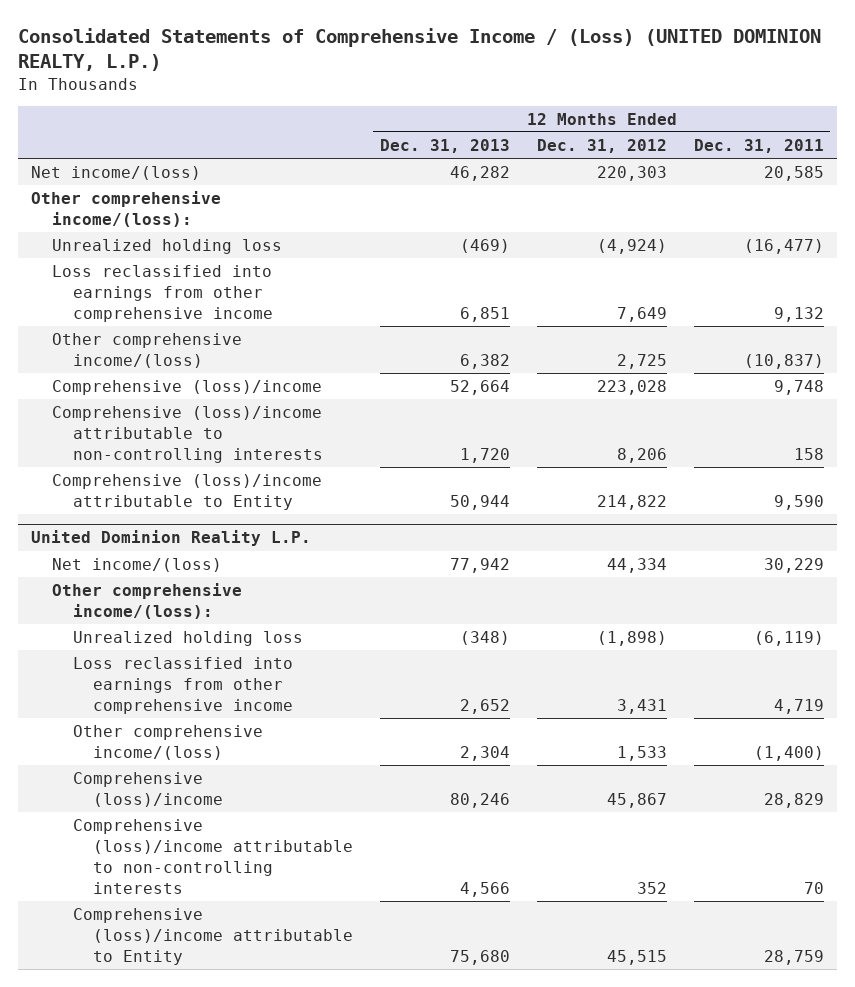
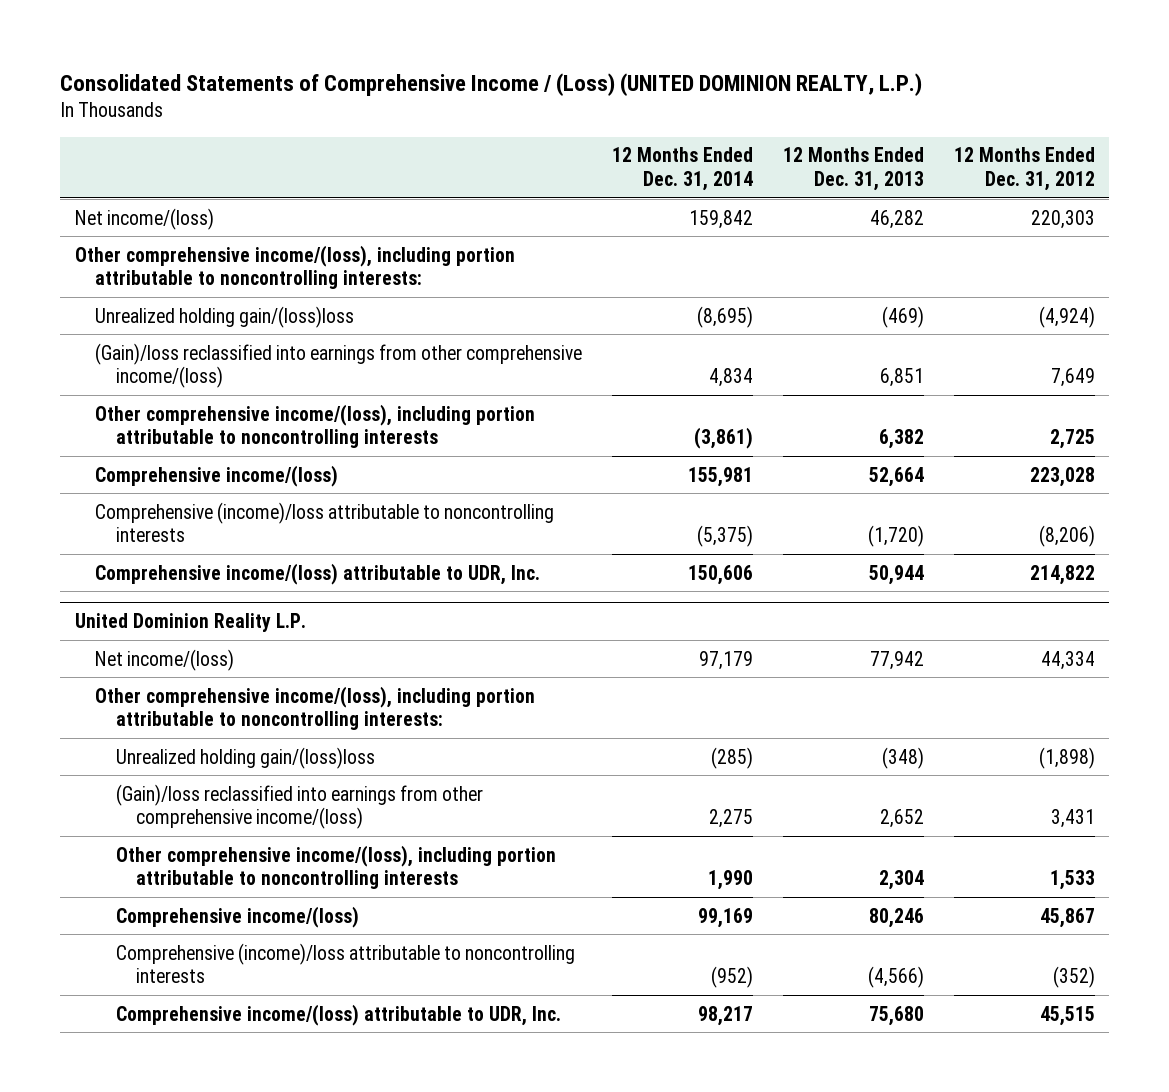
- | 12 Months Ended Dec. 31, 2013 | 12 Months Ended Dec. 31, 2012 | 12 Months Ended Dec. 31, 2011
+ | 12 Months Ended Dec. 31, 2014 | 12 Months Ended Dec. 31, 2013 | 12 Months Ended Dec. 31, 2012
- Other comprehensive income/(loss):
- Unrealized holding loss | (469) | (4,924) | (16,477)
- Loss reclassified into earnings from other comprehensive income | 6,851 | 7,649 | 9,132
- Other comprehensive income/(loss) | 6,382 | 2,725 | (10,837)
- Comprehensive (loss)/income | 52,664 | 223,028 | 9,748
- Comprehensive (loss)/income attributable to non-controlling interests | 1,720 | 8,206 | 158
- Comprehensive (loss)/income attributable to Entity | 50,944 | 214,822 | 9,590
+ Other comprehensive income/(loss), including portion attributable to noncontrolling interests:
+ Unrealized holding gain/(loss)loss | (8,695) | (469) | (4,924)
+ (Gain)/loss reclassified into earnings from other comprehensive income/(loss) | 4,834 | 6,851 | 7,649
+ Other comprehensive income/(loss), including portion attributable to noncontrolling interests | (3,861) | 6,382 | 2,725
+ Comprehensive income/(loss) | 155,981 | 52,664 | 223,028
+ Comprehensive (income)/loss attributable to noncontrolling interests | (5,375) | (1,720) | (8,206)
+ Comprehensive income/(loss) attributable to UDR, Inc. | 150,606 | 50,944 | 214,822
@ United Dominion Reality L.P.
- Other comprehensive income/(loss):
- Unrealized holding loss | (348) | (1,898) | (6,119)
- Loss reclassified into earnings from other comprehensive income | 2,652 | 3,431 | 4,719
- Other comprehensive income/(loss) | 2,304 | 1,533 | (1,400)
- Comprehensive (loss)/income | 80,246 | 45,867 | 28,829
- Comprehensive (loss)/income attributable to non-controlling interests | 4,566 | 352 | 70
- Comprehensive (loss)/income attributable to Entity | 75,680 | 45,515 | 28,759
+ Other comprehensive income/(loss), including portion attributable to noncontrolling interests:
+ Unrealized holding gain/(loss)loss | (285) | (348) | (1,898)
+ (Gain)/loss reclassified into earnings from other comprehensive income/(loss) | 2,275 | 2,652 | 3,431
+ Other comprehensive income/(loss), including portion attributable to noncontrolling interests | 1,990 | 2,304 | 1,533
+ Comprehensive income/(loss) | 99,169 | 80,246 | 45,867
+ Comprehensive (income)/loss attributable to noncontrolling interests | (952) | (4,566) | (352)
+ Comprehensive income/(loss) attributable to UDR, Inc. | 98,217 | 75,680 | 45,515

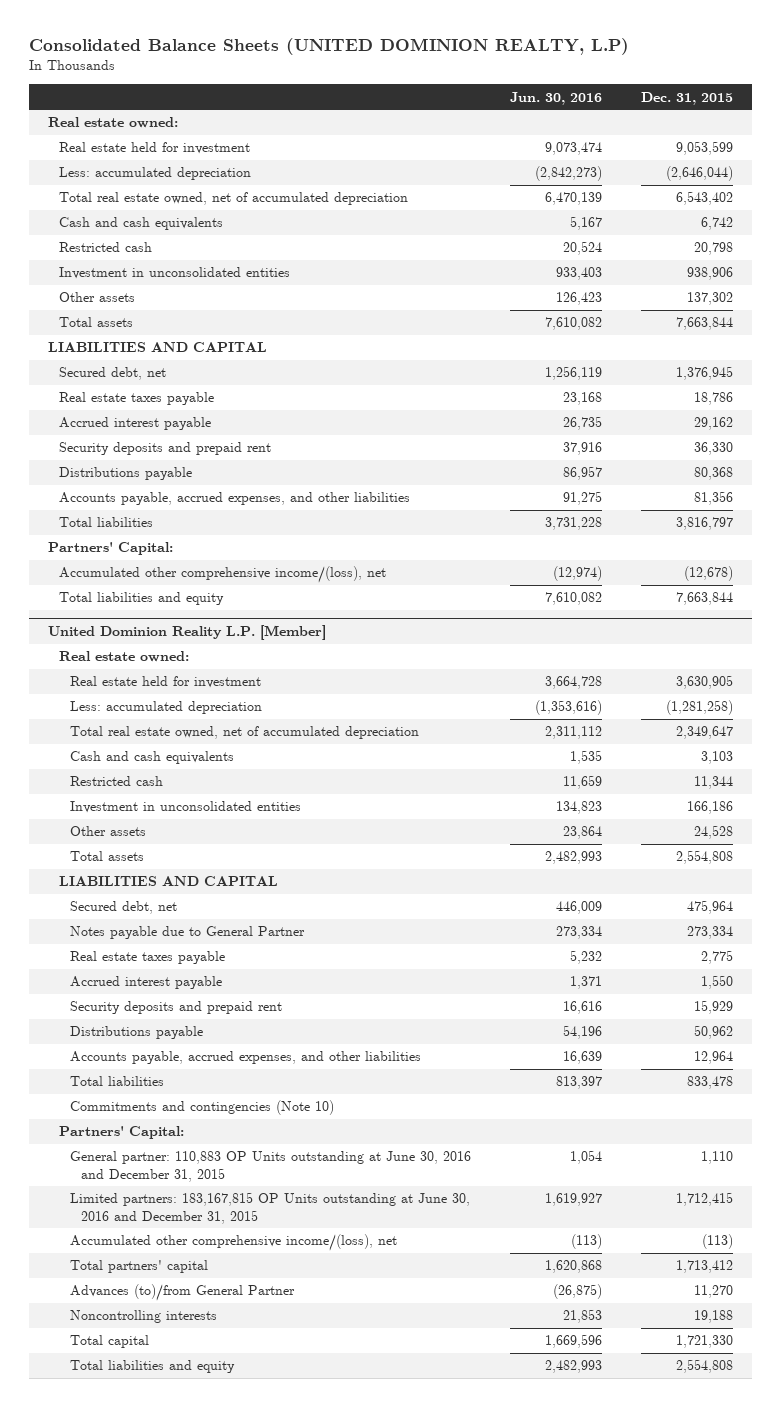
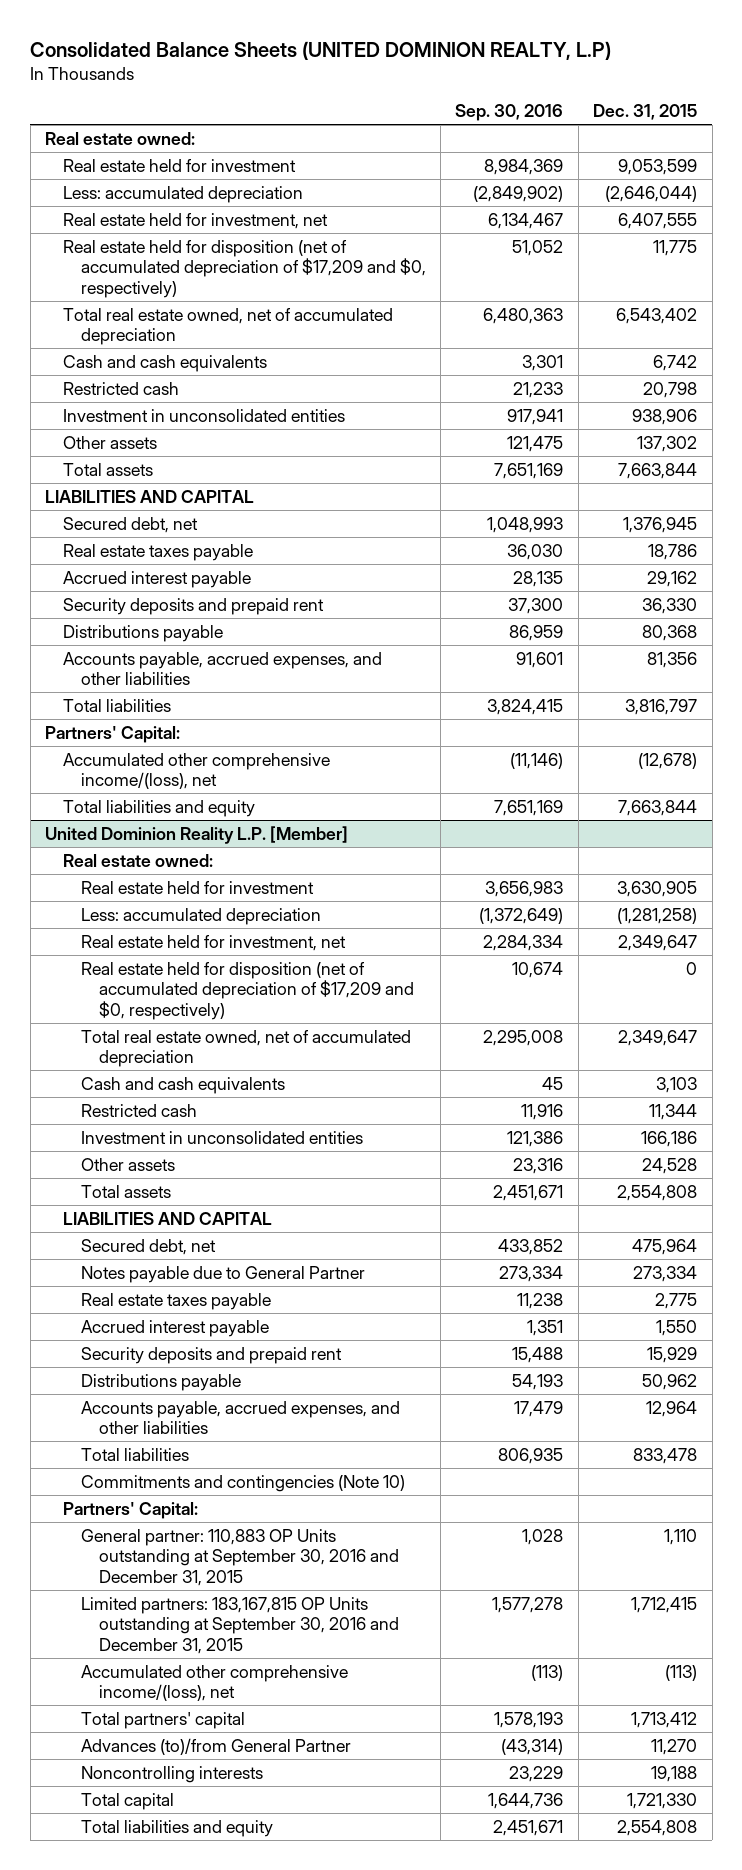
- | Jun. 30, 2016 | Dec. 31, 2015
+ | Sep. 30, 2016 | Dec. 31, 2015
+ Real estate held for investment, net | 6,134,467 | 6,407,555
+ Real estate held for disposition (net of accumulated depreciation of $17,209 and $0, respectively) | 51,052 | 11,775
@ United Dominion Reality L.P. [Member]
+ Real estate held for investment, net | 2,284,334 | 2,349,647
+ Real estate held for disposition (net of accumulated depreciation of $17,209 and $0, respectively) | 10,674 | 0
- General partner: 110,883 OP Units outstanding at June 30, 2016 and December 31, 2015 | 1,054 | 1,110
- Limited partners: 183,167,815 OP Units outstanding at June 30, 2016 and December 31, 2015 | 1,619,927 | 1,712,415
+ General partner: 110,883 OP Units outstanding at September 30, 2016 and December 31, 2015 | 1,028 | 1,110
+ Limited partners: 183,167,815 OP Units outstanding at September 30, 2016 and December 31, 2015 | 1,577,278 | 1,712,415

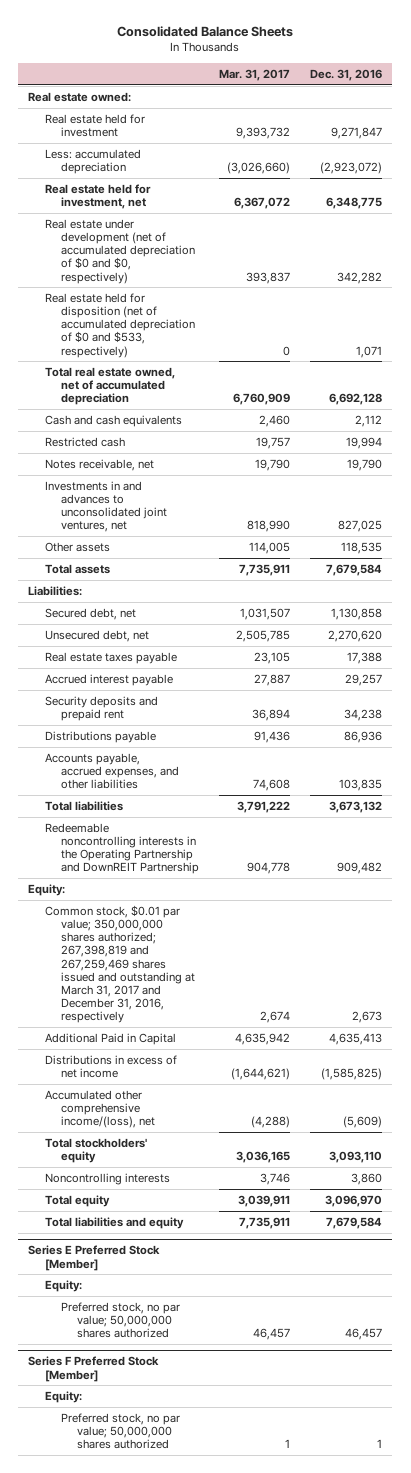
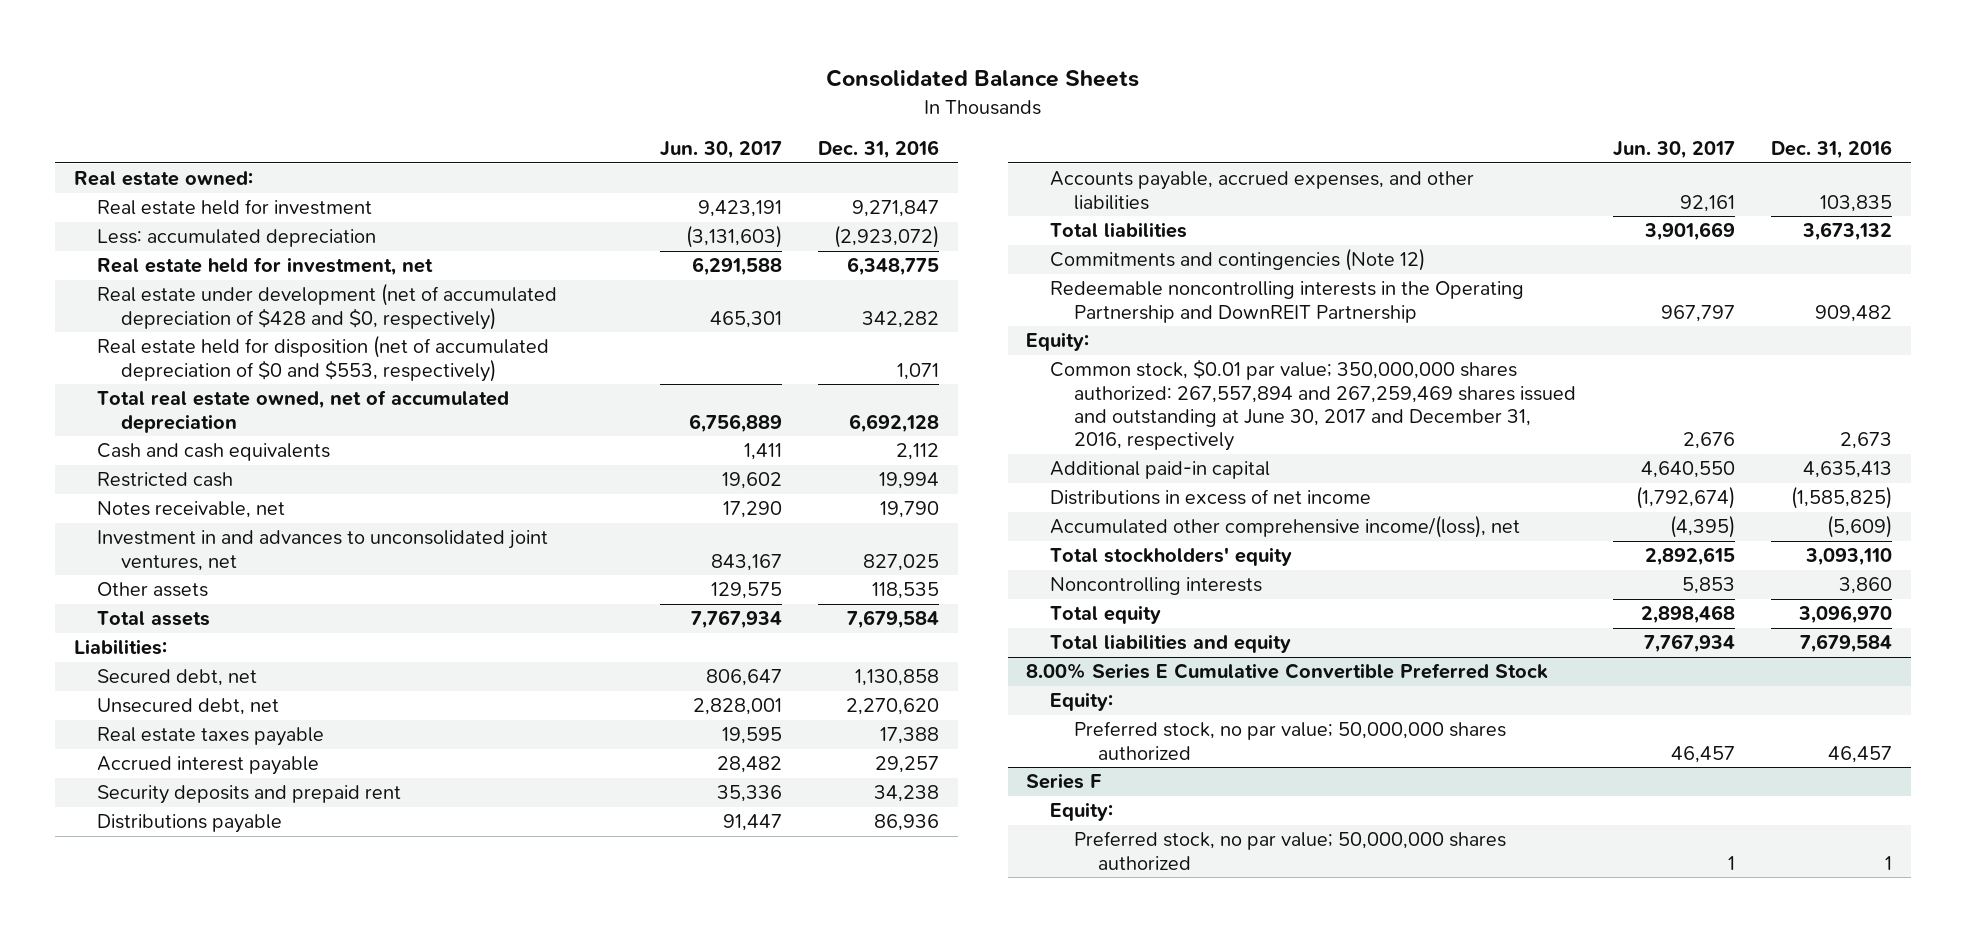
- | Mar. 31, 2017 | Dec. 31, 2016
+ | Jun. 30, 2017 | Dec. 31, 2016
- Real estate under development (net of accumulated depreciation of $0 and $0, respectively) | 393,837 | 342,282
- Real estate held for disposition (net of accumulated depreciation of $0 and $533, respectively) | 0 | 1,071
+ Real estate under development (net of accumulated depreciation of $428 and $0, respectively) | 465,301 | 342,282
+ Real estate held for disposition (net of accumulated depreciation of $0 and $553, respectively) | | 1,071
- Investments in and advances to unconsolidated joint ventures, net | 818,990 | 827,025
+ Investment in and advances to unconsolidated joint ventures, net | 843,167 | 827,025
+ Commitments and contingencies (Note 12)
- Common stock, $0.01 par value; 350,000,000 shares authorized; 267,398,819 and 267,259,469 shares issued and outstanding at March 31, 2017 and December 31, 2016, respectively | 2,674 | 2,673
- Additional Paid in Capital | 4,635,942 | 4,635,413
+ Common stock, $0.01 par value; 350,000,000 shares authorized: 267,557,894 and 267,259,469 shares issued and outstanding at June 30, 2017 and December 31, 2016, respectively | 2,676 | 2,673
+ Additional paid-in capital | 4,640,550 | 4,635,413
- Series E Preferred Stock [Member]
+ 8.00% Series E Cumulative Convertible Preferred Stock
- Series F Preferred Stock [Member]
+ Series F

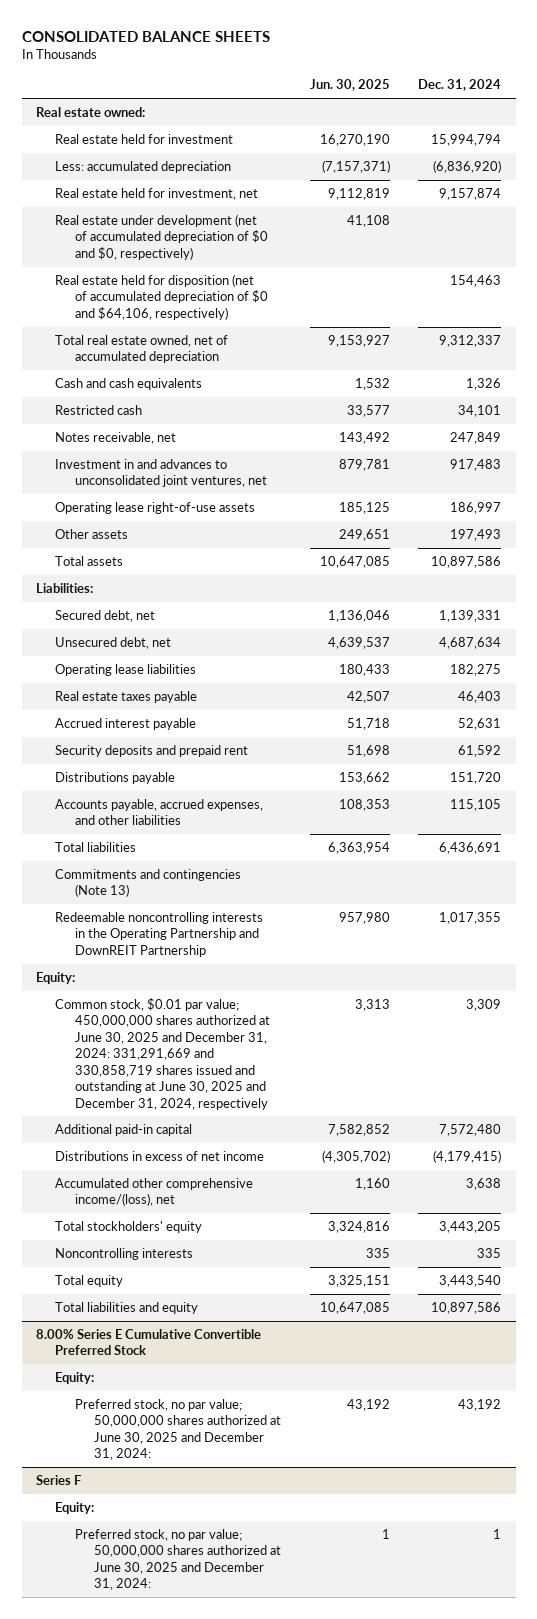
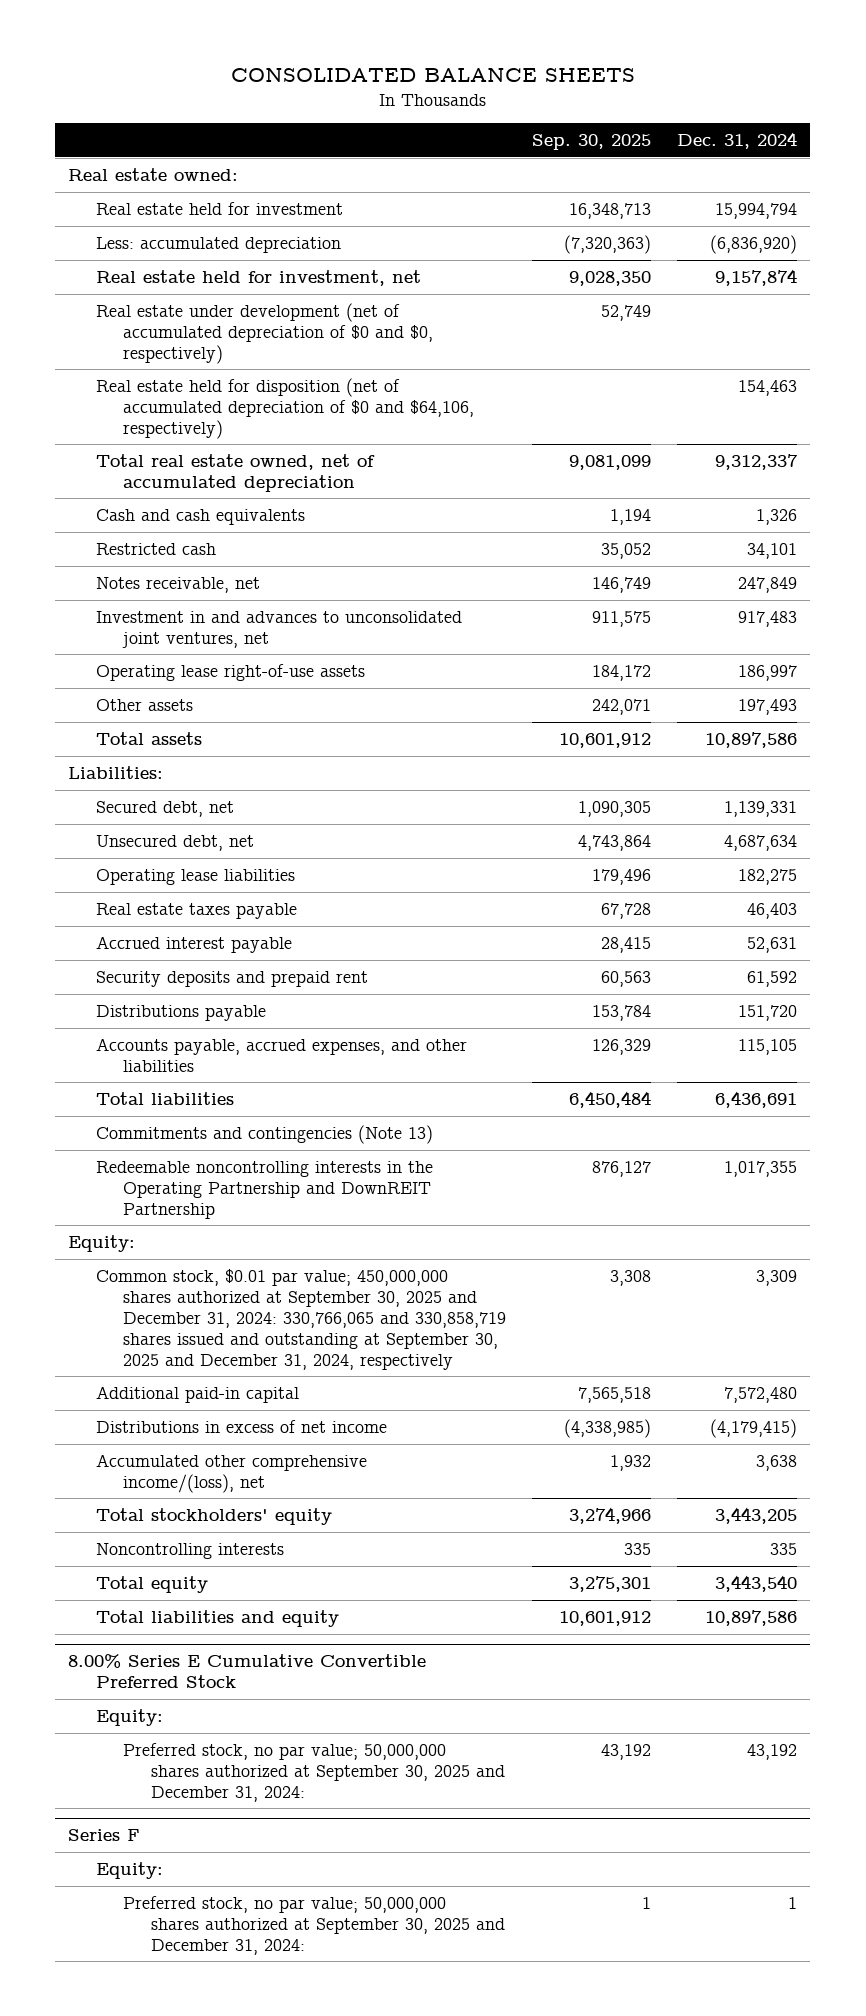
- | Jun. 30, 2025 | Dec. 31, 2024
+ | Sep. 30, 2025 | Dec. 31, 2024
- Common stock, $0.01 par value; 450,000,000 shares authorized at June 30, 2025 and December 31, 2024: 331,291,669 and 330,858,719 shares issued and outstanding at June 30, 2025 and December 31, 2024, respectively | 3,313 | 3,309
+ Common stock, $0.01 par value; 450,000,000 shares authorized at September 30, 2025 and December 31, 2024: 330,766,065 and 330,858,719 shares issued and outstanding at September 30, 2025 and December 31, 2024, respectively | 3,308 | 3,309
@ 8.00% Series E Cumulative Convertible Preferred Stock
- Preferred stock, no par value; 50,000,000 shares authorized at June 30, 2025 and December 31, 2024: | 43,192 | 43,192
+ Preferred stock, no par value; 50,000,000 shares authorized at September 30, 2025 and December 31, 2024: | 43,192 | 43,192
@ Series F
- Preferred stock, no par value; 50,000,000 shares authorized at June 30, 2025 and December 31, 2024: | 1 | 1
+ Preferred stock, no par value; 50,000,000 shares authorized at September 30, 2025 and December 31, 2024: | 1 | 1

